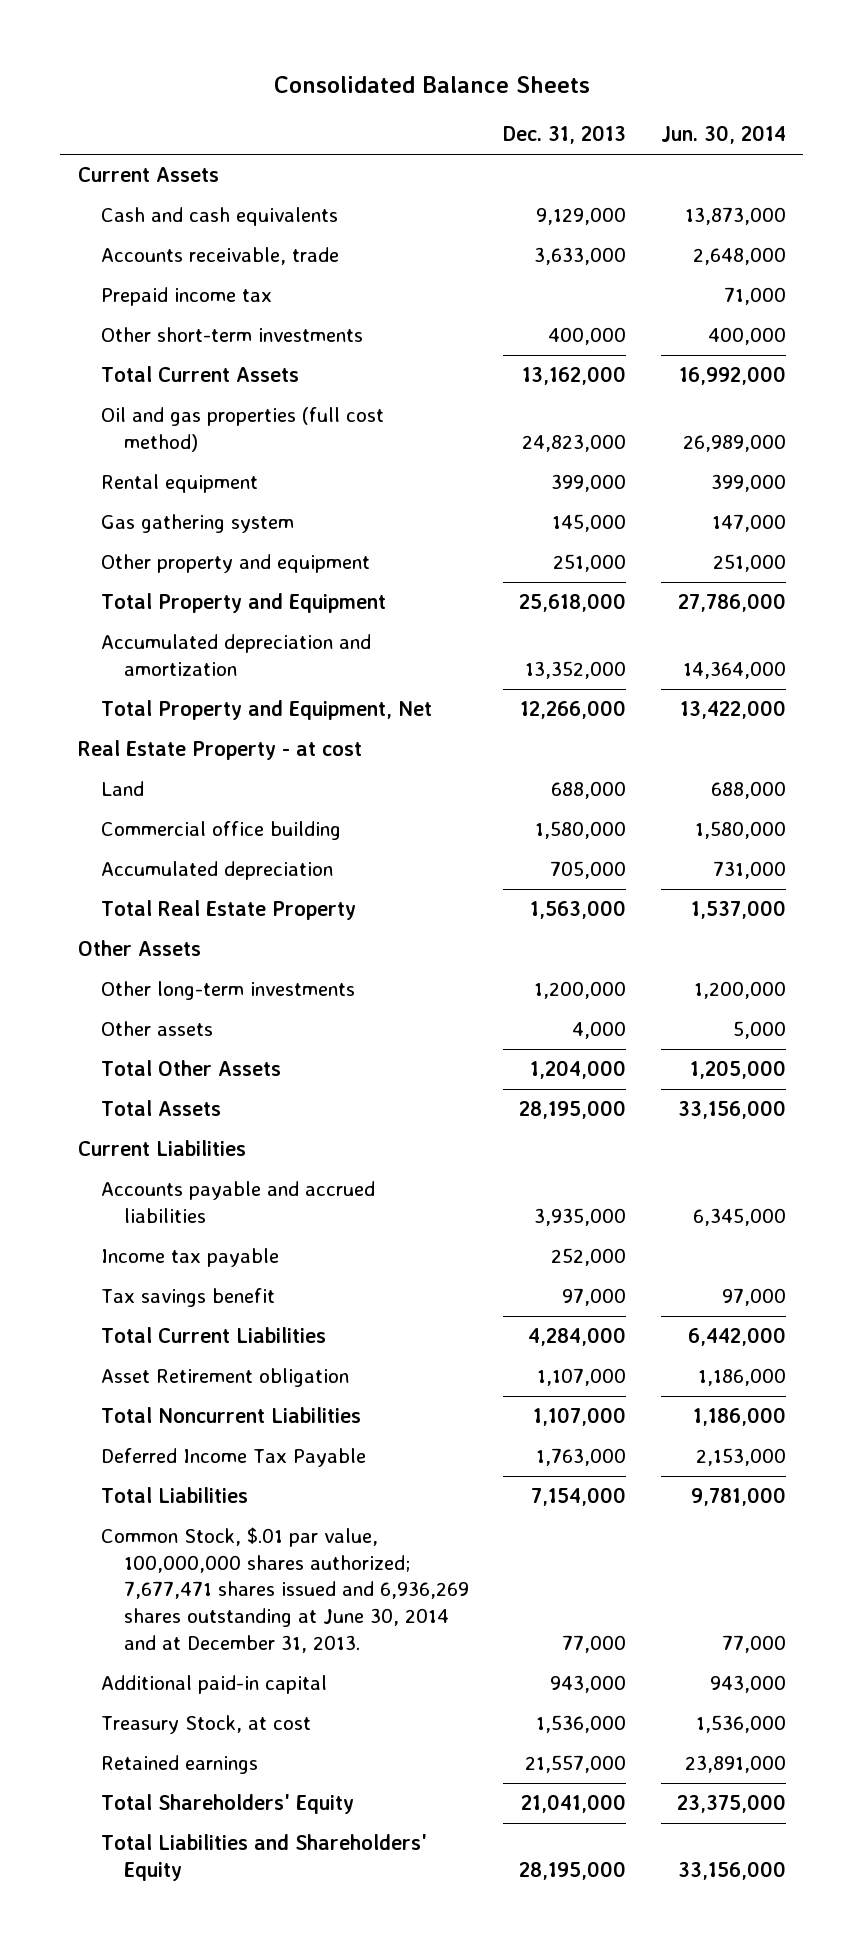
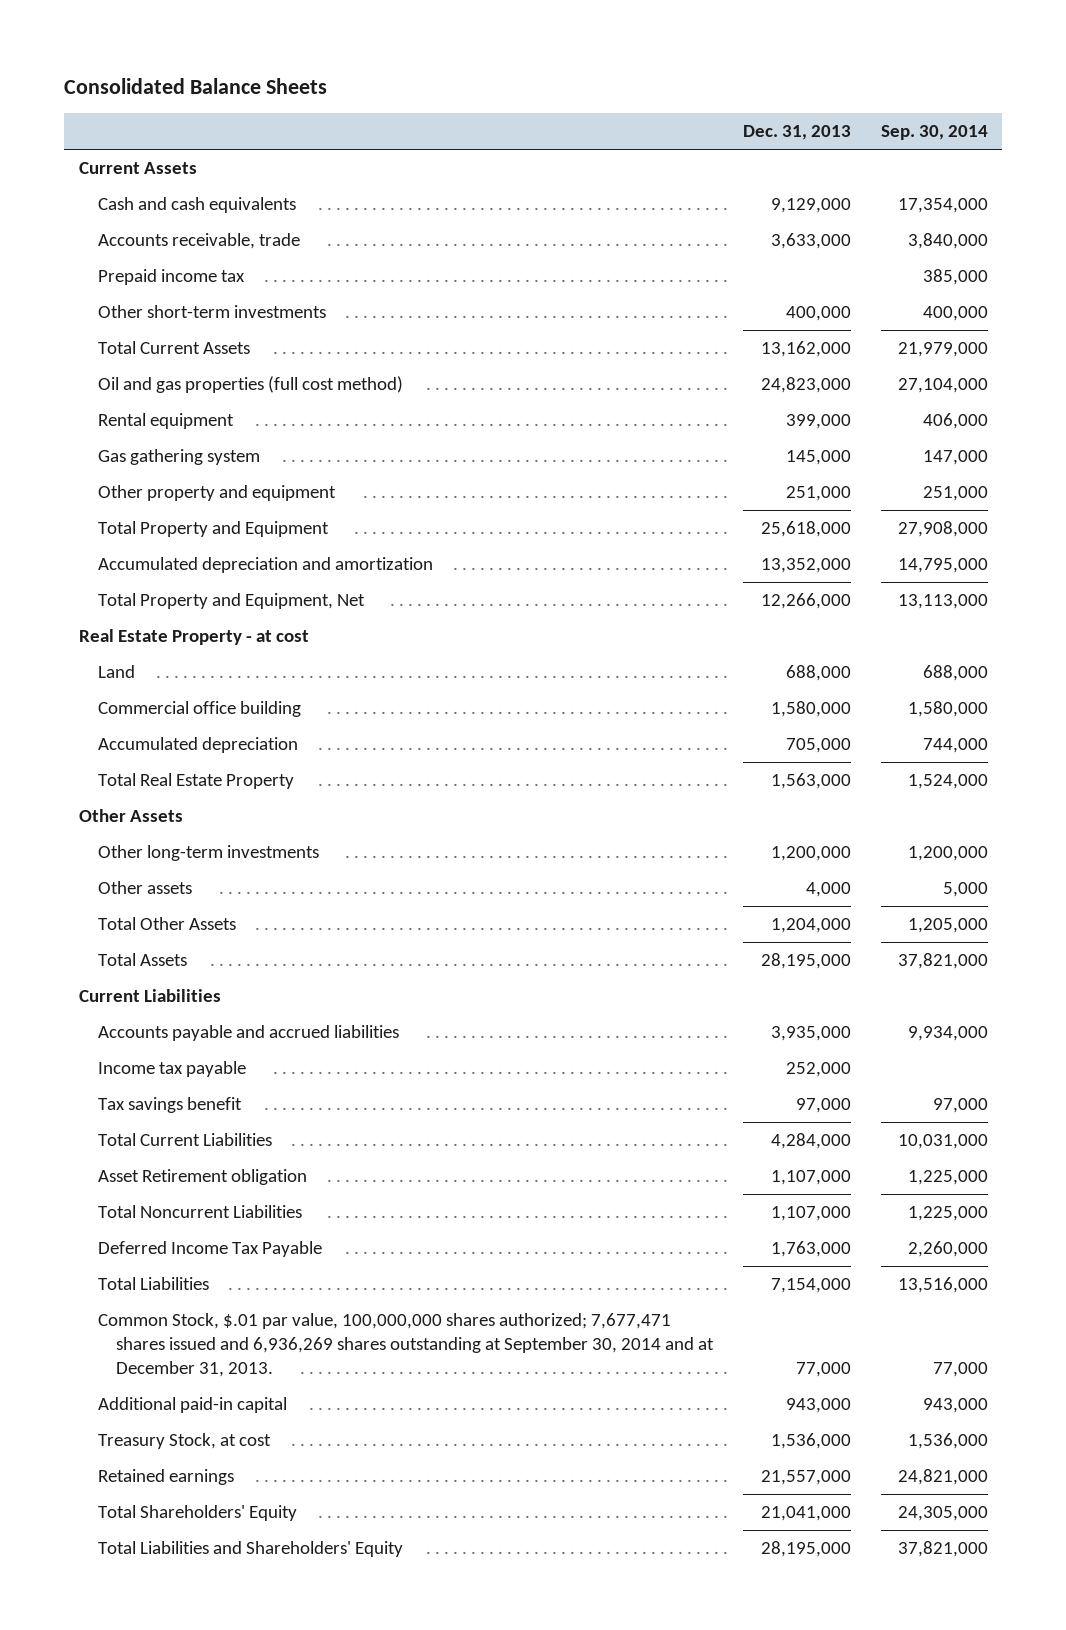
- | Dec. 31, 2013 | Jun. 30, 2014
+ | Dec. 31, 2013 | Sep. 30, 2014
- Common Stock, $.01 par value, 100,000,000 shares authorized; 7,677,471 shares issued and 6,936,269 shares outstanding at June 30, 2014 and at December 31, 2013. | 77,000 | 77,000
+ Common Stock, $.01 par value, 100,000,000 shares authorized; 7,677,471 shares issued and 6,936,269 shares outstanding at September 30, 2014 and at December 31, 2013. | 77,000 | 77,000

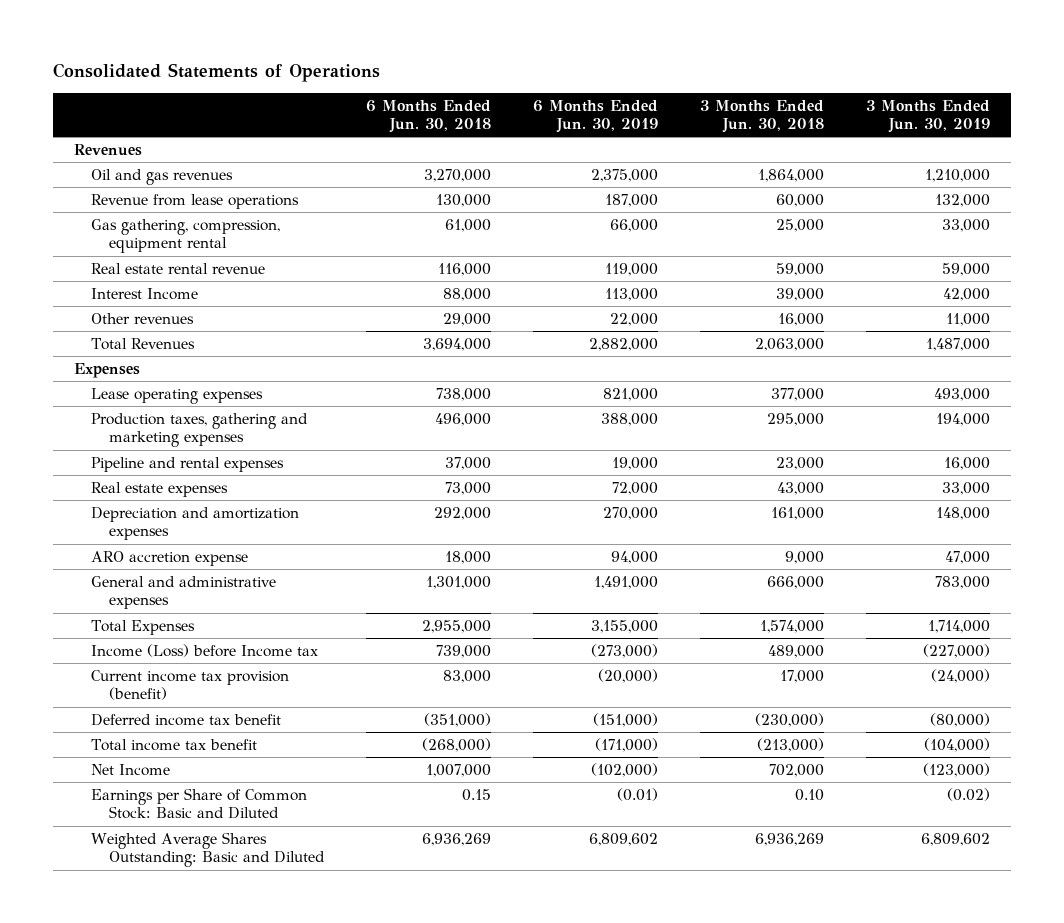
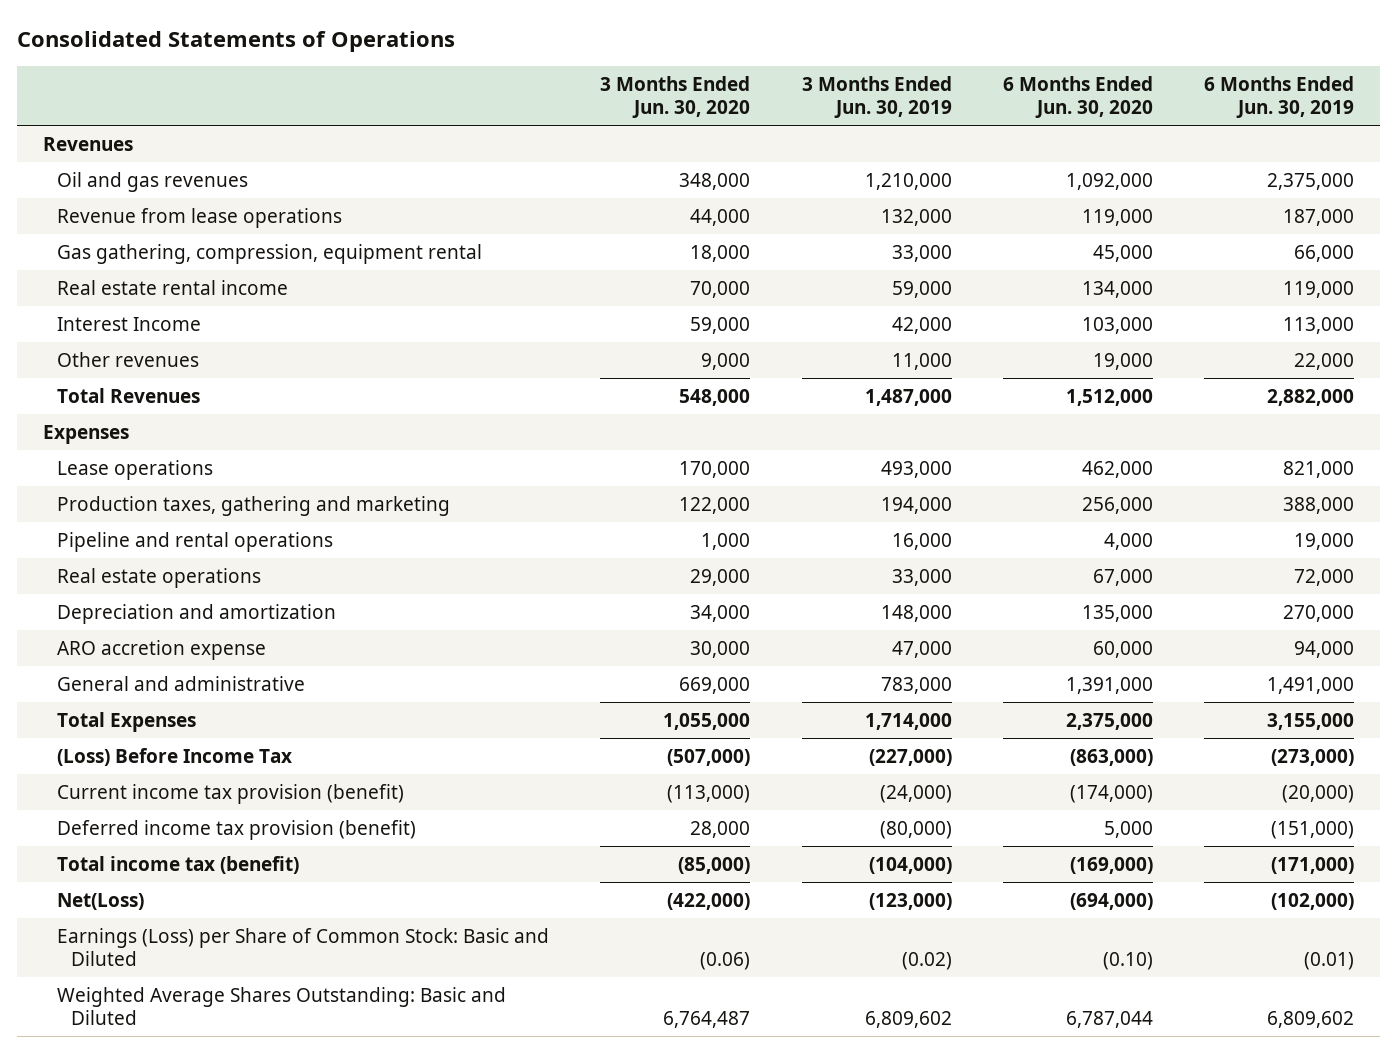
- | 6 Months Ended Jun. 30, 2018 | 6 Months Ended Jun. 30, 2019 | 3 Months Ended Jun. 30, 2018 | 3 Months Ended Jun. 30, 2019
+ | 3 Months Ended Jun. 30, 2020 | 3 Months Ended Jun. 30, 2019 | 6 Months Ended Jun. 30, 2020 | 6 Months Ended Jun. 30, 2019
- Real estate rental revenue | 116,000 | 119,000 | 59,000 | 59,000
+ Real estate rental income | 70,000 | 59,000 | 134,000 | 119,000
- Lease operating expenses | 738,000 | 821,000 | 377,000 | 493,000
- Production taxes, gathering and marketing expenses | 496,000 | 388,000 | 295,000 | 194,000
- Pipeline and rental expenses | 37,000 | 19,000 | 23,000 | 16,000
- Real estate expenses | 73,000 | 72,000 | 43,000 | 33,000
- Depreciation and amortization expenses | 292,000 | 270,000 | 161,000 | 148,000
+ Lease operations | 170,000 | 493,000 | 462,000 | 821,000
+ Production taxes, gathering and marketing | 122,000 | 194,000 | 256,000 | 388,000
+ Pipeline and rental operations | 1,000 | 16,000 | 4,000 | 19,000
+ Real estate operations | 29,000 | 33,000 | 67,000 | 72,000
+ Depreciation and amortization | 34,000 | 148,000 | 135,000 | 270,000
- General and administrative expenses | 1,301,000 | 1,491,000 | 666,000 | 783,000
+ General and administrative | 669,000 | 783,000 | 1,391,000 | 1,491,000
- Income (Loss) before Income tax | 739,000 | (273,000) | 489,000 | (227,000)
+ (Loss) Before Income Tax | (507,000) | (227,000) | (863,000) | (273,000)
- Deferred income tax benefit | (351,000) | (151,000) | (230,000) | (80,000)
- Total income tax benefit | (268,000) | (171,000) | (213,000) | (104,000)
- Net Income | 1,007,000 | (102,000) | 702,000 | (123,000)
- Earnings per Share of Common Stock: Basic and Diluted | 0.15 | (0.01) | 0.10 | (0.02)
+ Deferred income tax provision (benefit) | 28,000 | (80,000) | 5,000 | (151,000)
+ Total income tax (benefit) | (85,000) | (104,000) | (169,000) | (171,000)
+ Net(Loss) | (422,000) | (123,000) | (694,000) | (102,000)
+ Earnings (Loss) per Share of Common Stock: Basic and Diluted | (0.06) | (0.02) | (0.10) | (0.01)

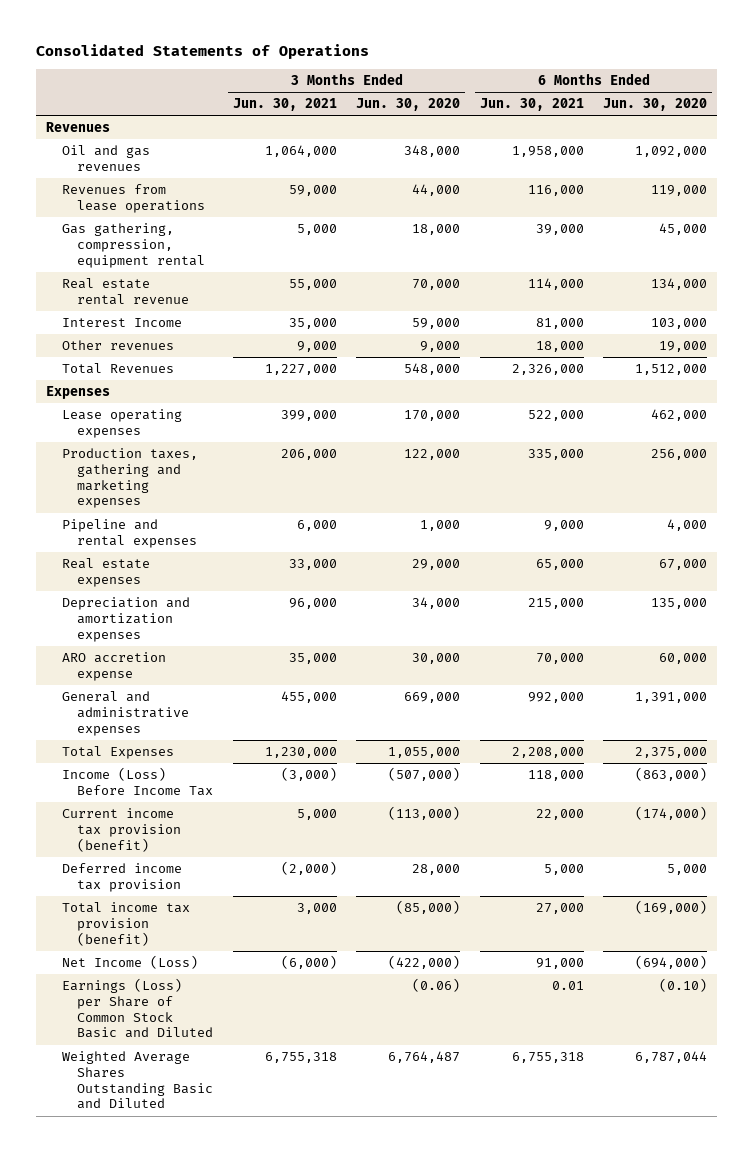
- | 3 Months Ended Jun. 30, 2020 | 3 Months Ended Jun. 30, 2019 | 6 Months Ended Jun. 30, 2020 | 6 Months Ended Jun. 30, 2019
+ | 3 Months Ended Jun. 30, 2021 | 3 Months Ended Jun. 30, 2020 | 6 Months Ended Jun. 30, 2021 | 6 Months Ended Jun. 30, 2020
- Revenue from lease operations | 44,000 | 132,000 | 119,000 | 187,000
+ Revenues from lease operations | 59,000 | 44,000 | 116,000 | 119,000
- Real estate rental income | 70,000 | 59,000 | 134,000 | 119,000
+ Real estate rental revenue | 55,000 | 70,000 | 114,000 | 134,000
- Lease operations | 170,000 | 493,000 | 462,000 | 821,000
- Production taxes, gathering and marketing | 122,000 | 194,000 | 256,000 | 388,000
- Pipeline and rental operations | 1,000 | 16,000 | 4,000 | 19,000
- Real estate operations | 29,000 | 33,000 | 67,000 | 72,000
- Depreciation and amortization | 34,000 | 148,000 | 135,000 | 270,000
+ Lease operating expenses | 399,000 | 170,000 | 522,000 | 462,000
+ Production taxes, gathering and marketing expenses | 206,000 | 122,000 | 335,000 | 256,000
+ Pipeline and rental expenses | 6,000 | 1,000 | 9,000 | 4,000
+ Real estate expenses | 33,000 | 29,000 | 65,000 | 67,000
+ Depreciation and amortization expenses | 96,000 | 34,000 | 215,000 | 135,000
- General and administrative | 669,000 | 783,000 | 1,391,000 | 1,491,000
+ General and administrative expenses | 455,000 | 669,000 | 992,000 | 1,391,000
- (Loss) Before Income Tax | (507,000) | (227,000) | (863,000) | (273,000)
+ Income (Loss) Before Income Tax | (3,000) | (507,000) | 118,000 | (863,000)
- Deferred income tax provision (benefit) | 28,000 | (80,000) | 5,000 | (151,000)
- Total income tax (benefit) | (85,000) | (104,000) | (169,000) | (171,000)
- Net(Loss) | (422,000) | (123,000) | (694,000) | (102,000)
- Earnings (Loss) per Share of Common Stock: Basic and Diluted | (0.06) | (0.02) | (0.10) | (0.01)
- Weighted Average Shares Outstanding: Basic and Diluted | 6,764,487 | 6,809,602 | 6,787,044 | 6,809,602
+ Deferred income tax provision | (2,000) | 28,000 | 5,000 | 5,000
+ Total income tax provision (benefit) | 3,000 | (85,000) | 27,000 | (169,000)
+ Net Income (Loss) | (6,000) | (422,000) | 91,000 | (694,000)
+ Earnings (Loss) per Share of Common Stock Basic and Diluted | | (0.06) | 0.01 | (0.10)
+ Weighted Average Shares Outstanding Basic and Diluted | 6,755,318 | 6,764,487 | 6,755,318 | 6,787,044

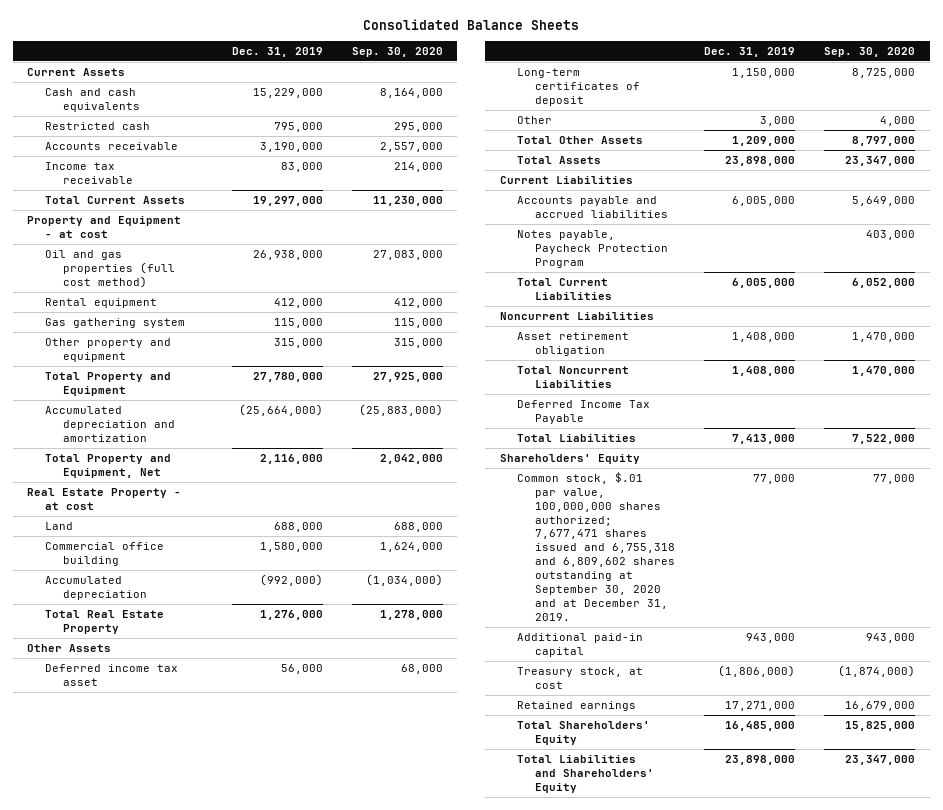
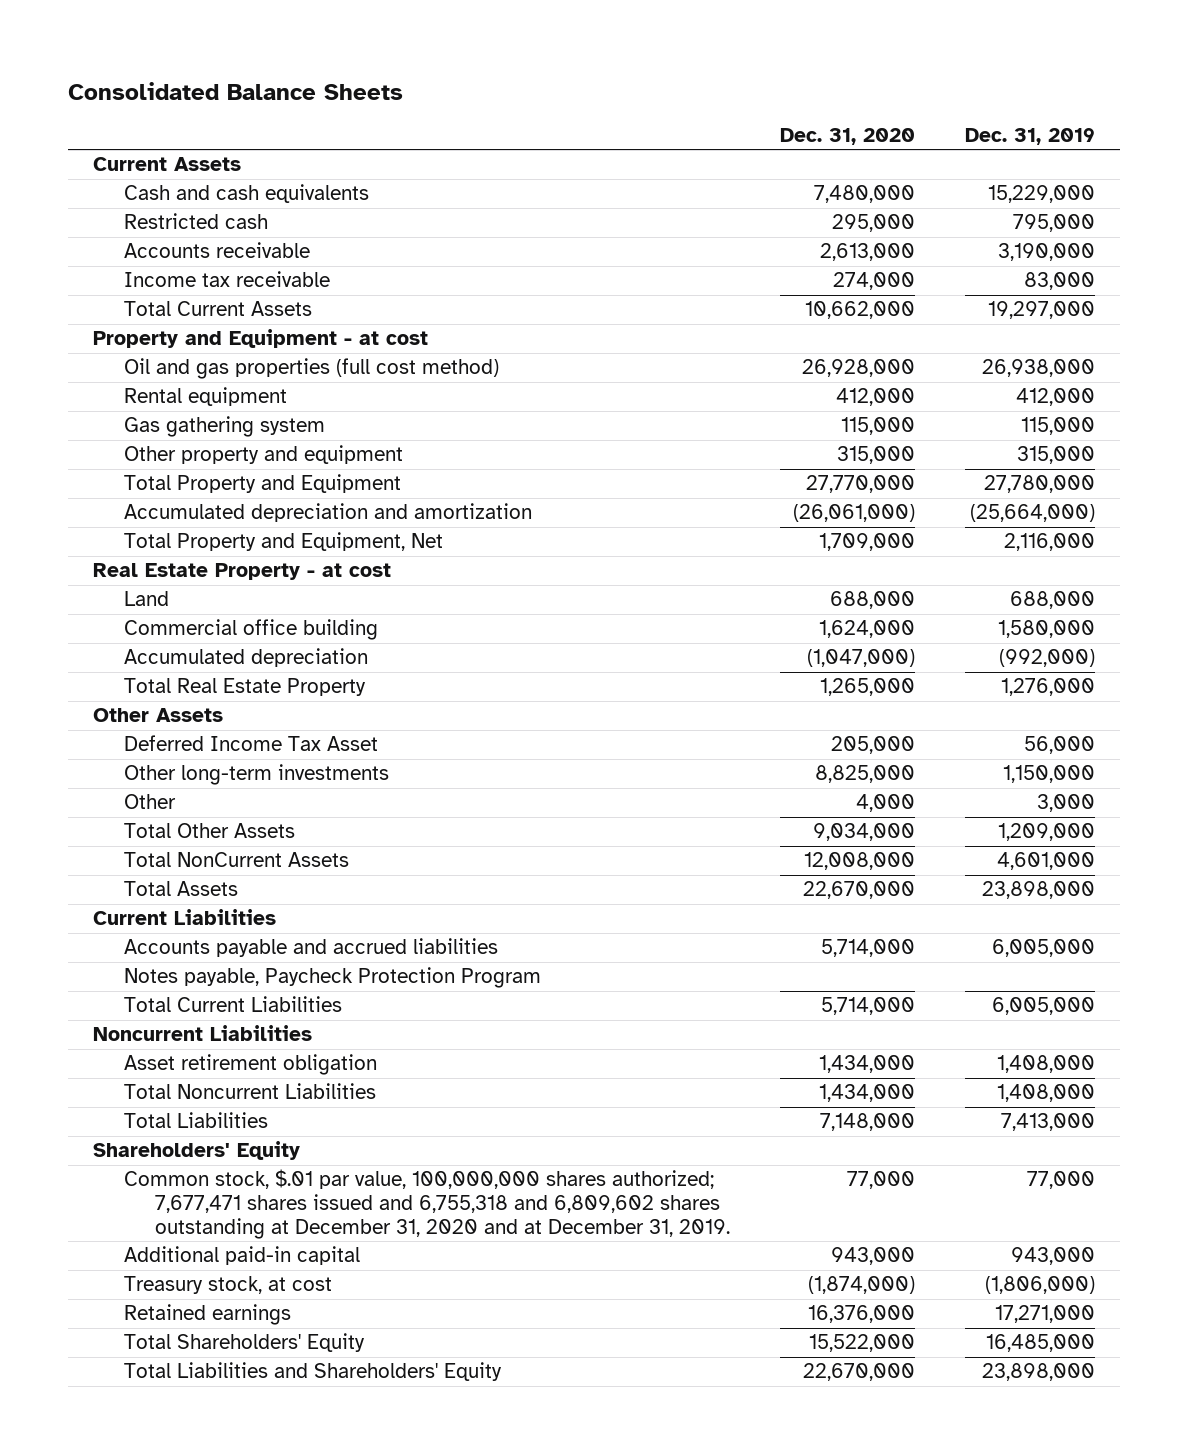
- | Dec. 31, 2019 | Sep. 30, 2020
+ | Dec. 31, 2020 | Dec. 31, 2019
- Deferred income tax asset | 56,000 | 68,000
- Long-term certificates of deposit | 1,150,000 | 8,725,000
+ Deferred Income Tax Asset | 205,000 | 56,000
+ Other long-term investments | 8,825,000 | 1,150,000
+ Total NonCurrent Assets | 12,008,000 | 4,601,000
- Deferred Income Tax Payable
- Common stock, $.01 par value, 100,000,000 shares authorized; 7,677,471 shares issued and 6,755,318 and 6,809,602 shares outstanding at September 30, 2020 and at December 31, 2019. | 77,000 | 77,000
+ Common stock, $.01 par value, 100,000,000 shares authorized; 7,677,471 shares issued and 6,755,318 and 6,809,602 shares outstanding at December 31, 2020 and at December 31, 2019. | 77,000 | 77,000

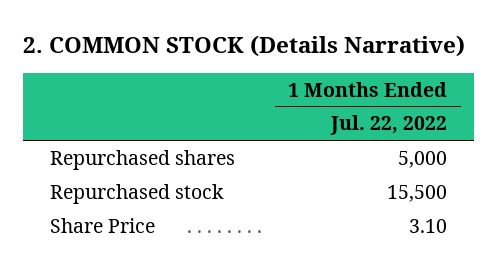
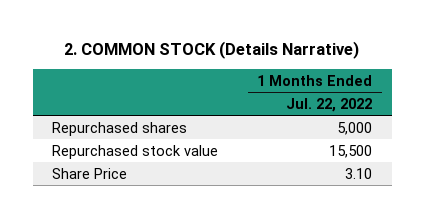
- Repurchased stock | 15,500
+ Repurchased stock value | 15,500

